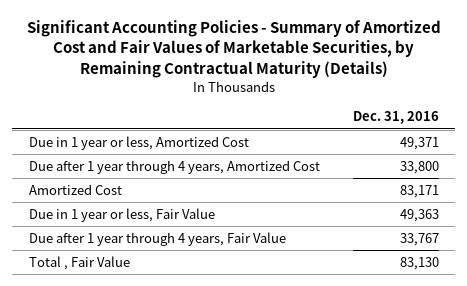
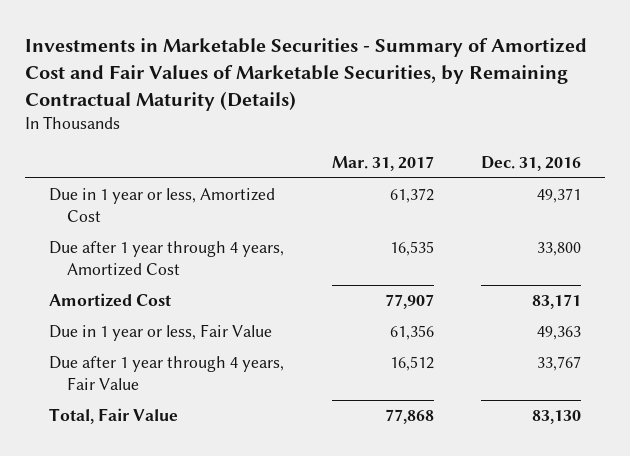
- Significant Accounting Policies - Summary of Amortized Cost and Fair Values of Marketable Securities, by Remaining Contractual Maturity (Details)
+ Investments in Marketable Securities - Summary of Amortized Cost and Fair Values of Marketable Securities, by Remaining Contractual Maturity (Details)
- | Dec. 31, 2016
+ | Mar. 31, 2017 | Dec. 31, 2016
- Total , Fair Value | 83,130
+ Total, Fair Value | 77,868 | 83,130

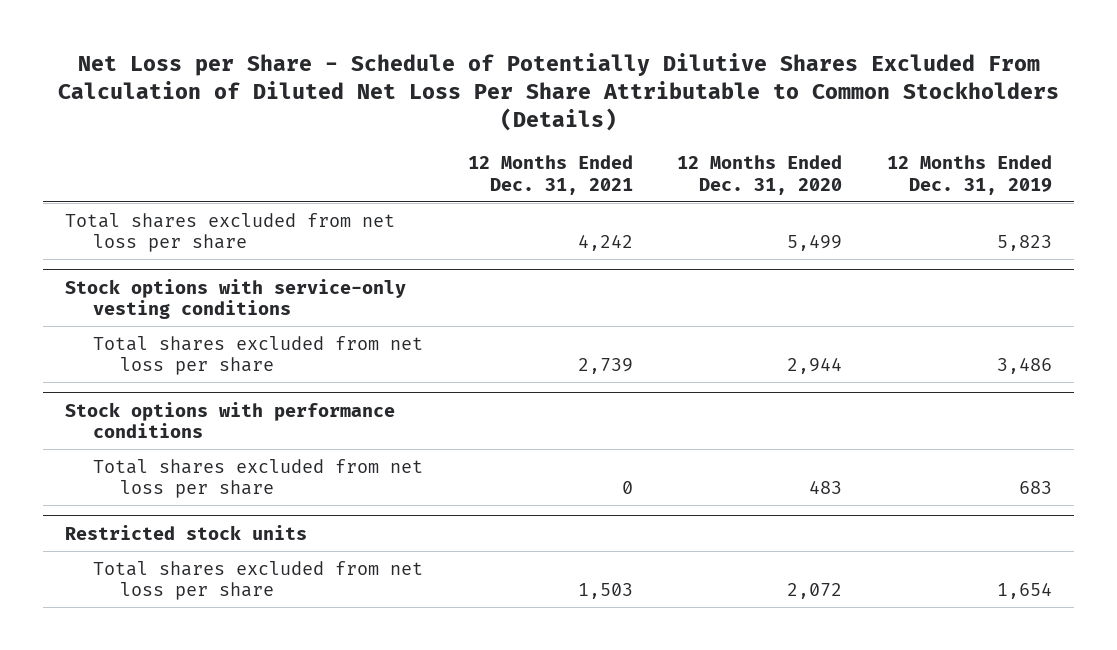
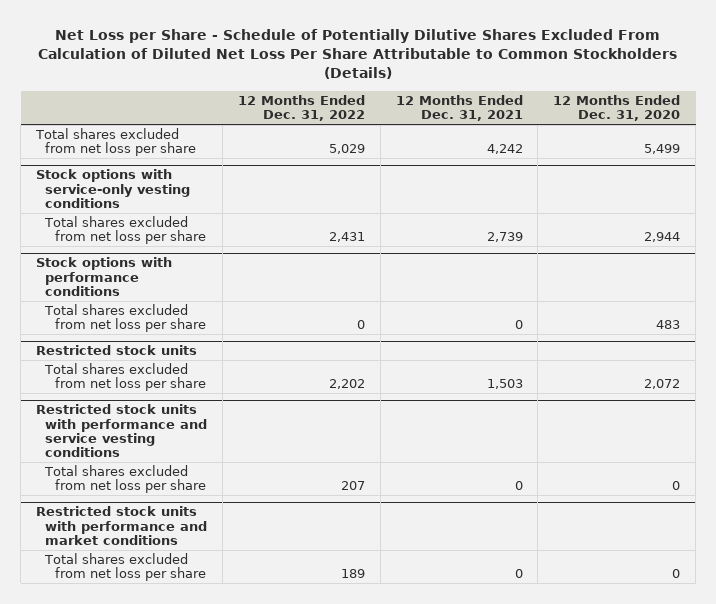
- | 12 Months Ended Dec. 31, 2021 | 12 Months Ended Dec. 31, 2020 | 12 Months Ended Dec. 31, 2019
+ | 12 Months Ended Dec. 31, 2022 | 12 Months Ended Dec. 31, 2021 | 12 Months Ended Dec. 31, 2020
+ Restricted stock units with performance and service vesting conditions
+ Total shares excluded from net loss per share | 207 | 0 | 0
+ Restricted stock units with performance and market conditions
+ Total shares excluded from net loss per share | 189 | 0 | 0

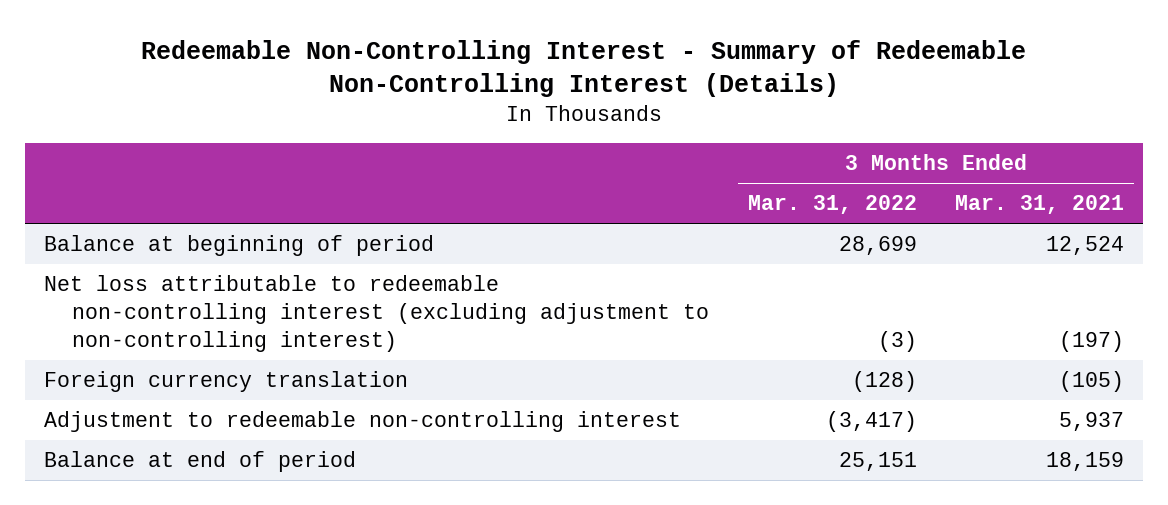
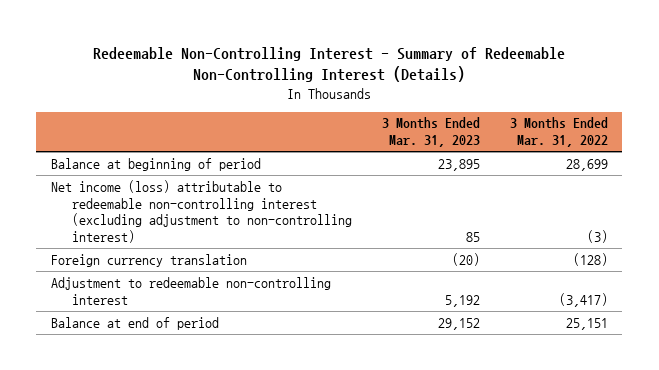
- | 3 Months Ended Mar. 31, 2022 | 3 Months Ended Mar. 31, 2021
+ | 3 Months Ended Mar. 31, 2023 | 3 Months Ended Mar. 31, 2022
- Net loss attributable to redeemable non-controlling interest (excluding adjustment to non-controlling interest) | (3) | (197)
+ Net income (loss) attributable to redeemable non-controlling interest (excluding adjustment to non-controlling interest) | 85 | (3)

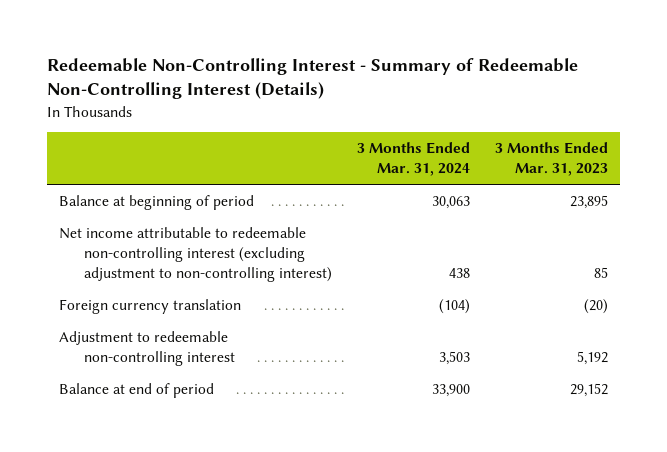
- | 3 Months Ended Mar. 31, 2023 | 3 Months Ended Mar. 31, 2022
+ | 3 Months Ended Mar. 31, 2024 | 3 Months Ended Mar. 31, 2023
- Net income (loss) attributable to redeemable non-controlling interest (excluding adjustment to non-controlling interest) | 85 | (3)
+ Net income attributable to redeemable non-controlling interest (excluding adjustment to non-controlling interest) | 438 | 85

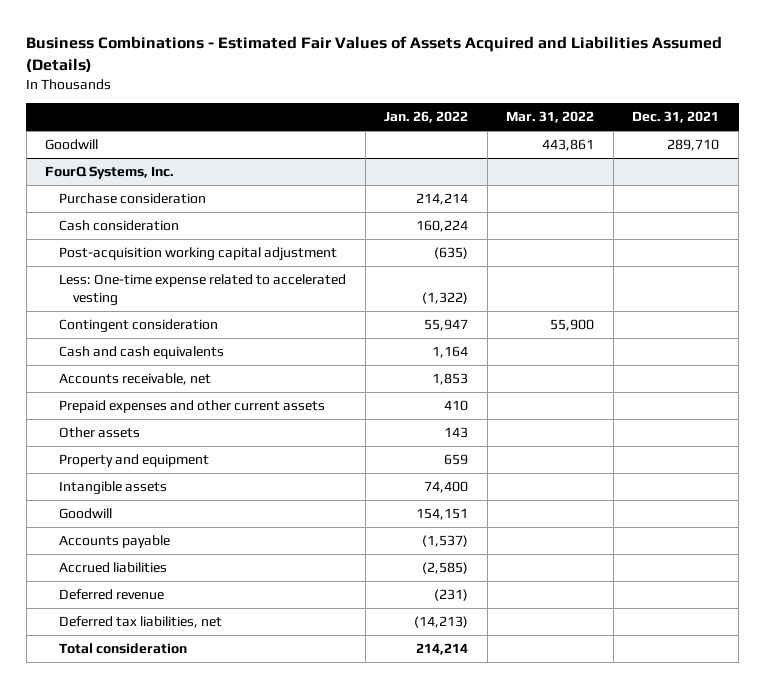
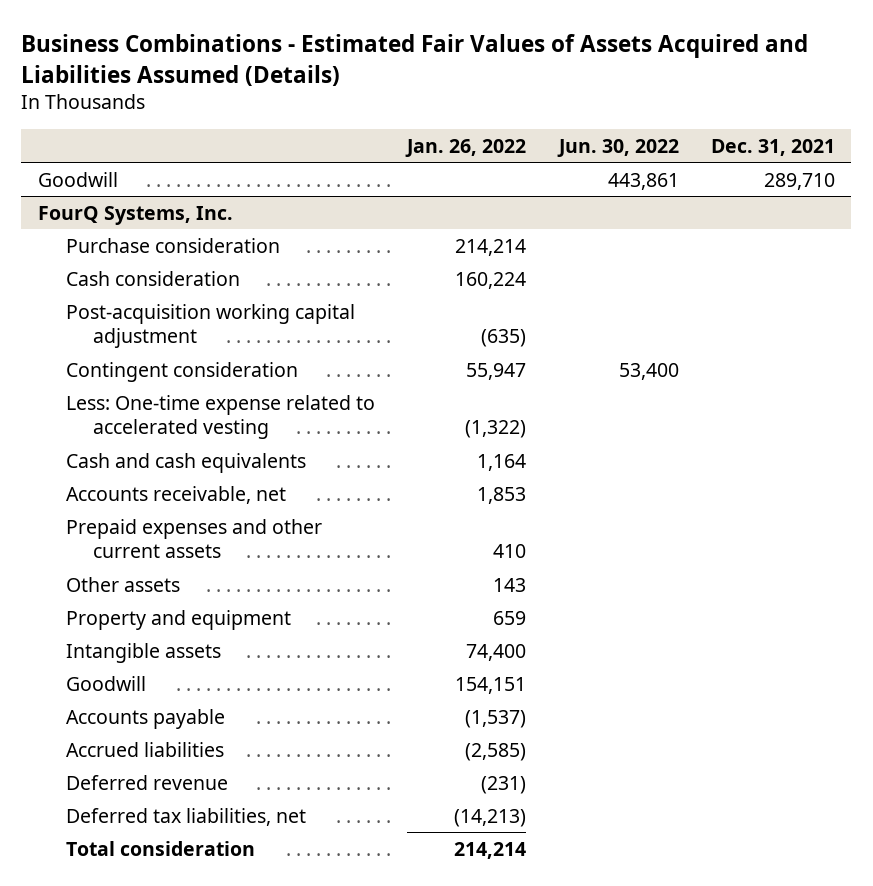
- | Jan. 26, 2022 | Mar. 31, 2022 | Dec. 31, 2021
+ | Jan. 26, 2022 | Jun. 30, 2022 | Dec. 31, 2021
@ FourQ Systems, Inc.
moved down: Less: One-time expense related to accelerated vesting | (1,322) | |

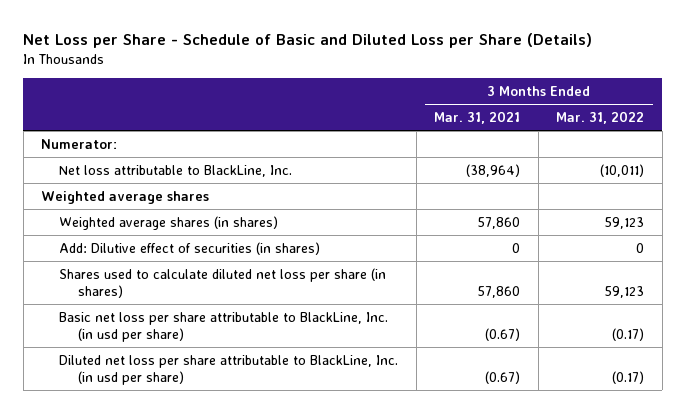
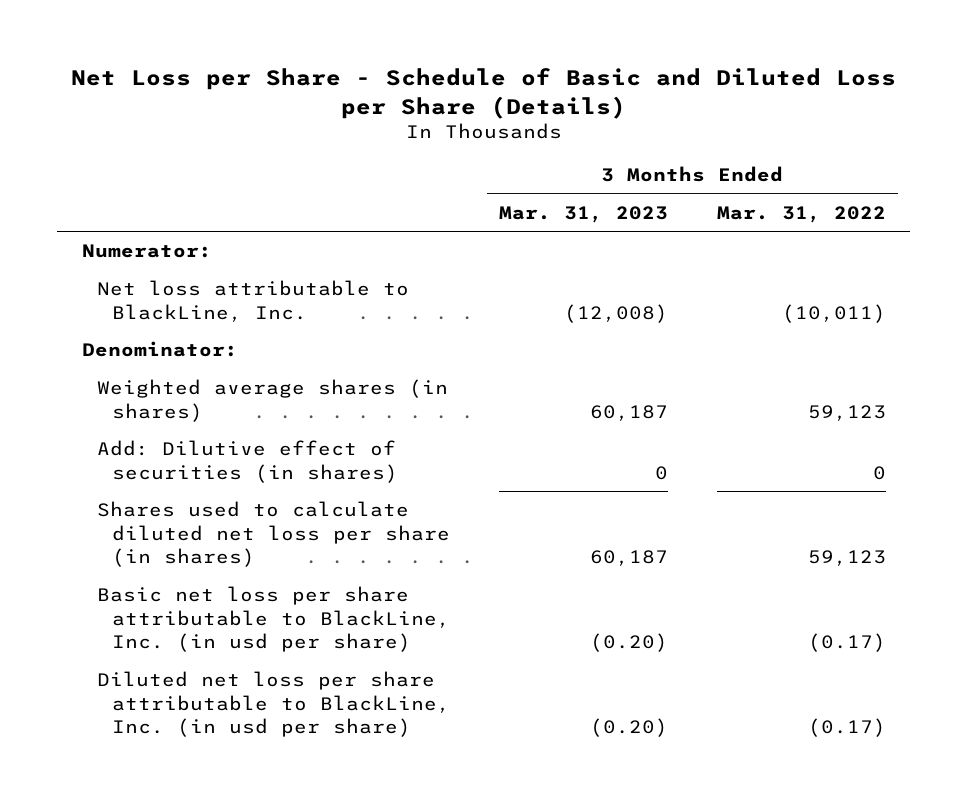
- | 3 Months Ended Mar. 31, 2021 | 3 Months Ended Mar. 31, 2022
+ | 3 Months Ended Mar. 31, 2023 | 3 Months Ended Mar. 31, 2022
- Weighted average shares
+ Denominator:

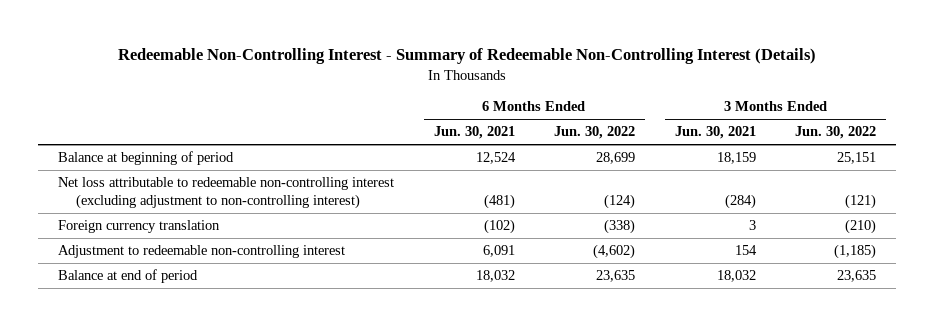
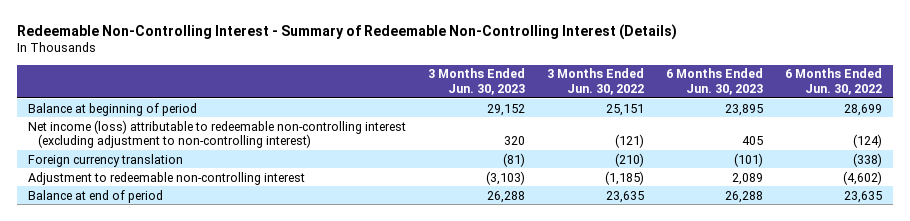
- | 6 Months Ended Jun. 30, 2021 | 6 Months Ended Jun. 30, 2022 | 3 Months Ended Jun. 30, 2021 | 3 Months Ended Jun. 30, 2022
+ | 3 Months Ended Jun. 30, 2023 | 3 Months Ended Jun. 30, 2022 | 6 Months Ended Jun. 30, 2023 | 6 Months Ended Jun. 30, 2022
- Net loss attributable to redeemable non-controlling interest (excluding adjustment to non-controlling interest) | (481) | (124) | (284) | (121)
+ Net income (loss) attributable to redeemable non-controlling interest (excluding adjustment to non-controlling interest) | 320 | (121) | 405 | (124)

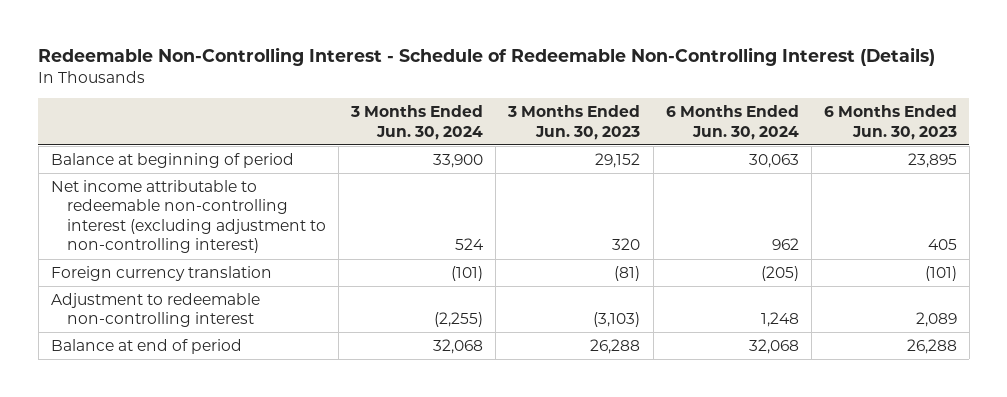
- Redeemable Non-Controlling Interest - Summary of Redeemable Non-Controlling Interest (Details)
+ Redeemable Non-Controlling Interest - Schedule of Redeemable Non-Controlling Interest (Details)
- | 3 Months Ended Jun. 30, 2023 | 3 Months Ended Jun. 30, 2022 | 6 Months Ended Jun. 30, 2023 | 6 Months Ended Jun. 30, 2022
+ | 3 Months Ended Jun. 30, 2024 | 3 Months Ended Jun. 30, 2023 | 6 Months Ended Jun. 30, 2024 | 6 Months Ended Jun. 30, 2023
- Net income (loss) attributable to redeemable non-controlling interest (excluding adjustment to non-controlling interest) | 320 | (121) | 405 | (124)
+ Net income attributable to redeemable non-controlling interest (excluding adjustment to non-controlling interest) | 524 | 320 | 962 | 405

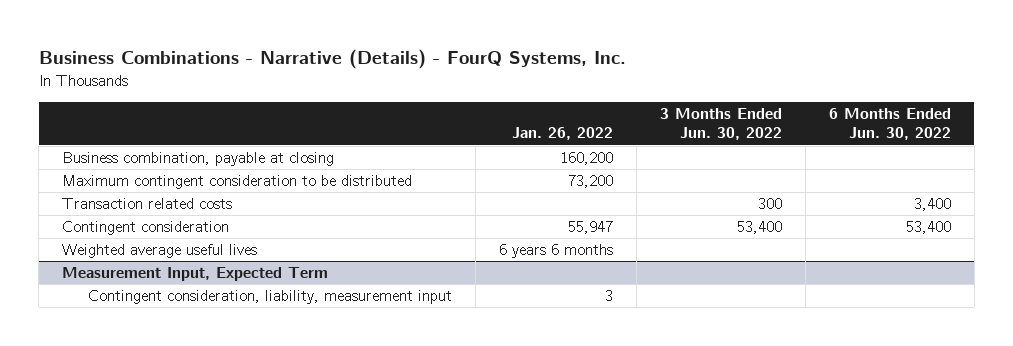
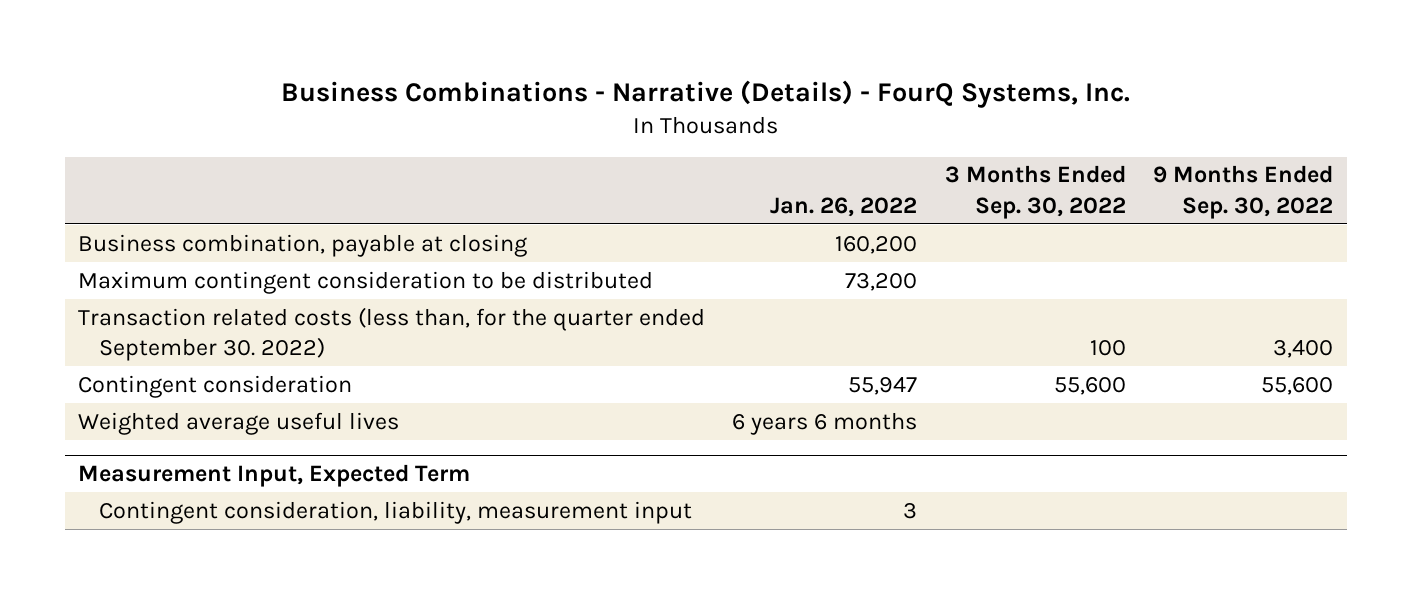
- | Jan. 26, 2022 | 3 Months Ended Jun. 30, 2022 | 6 Months Ended Jun. 30, 2022
+ | Jan. 26, 2022 | 3 Months Ended Sep. 30, 2022 | 9 Months Ended Sep. 30, 2022
- Transaction related costs | | 300 | 3,400
+ Transaction related costs (less than, for the quarter ended September 30. 2022) | | 100 | 3,400

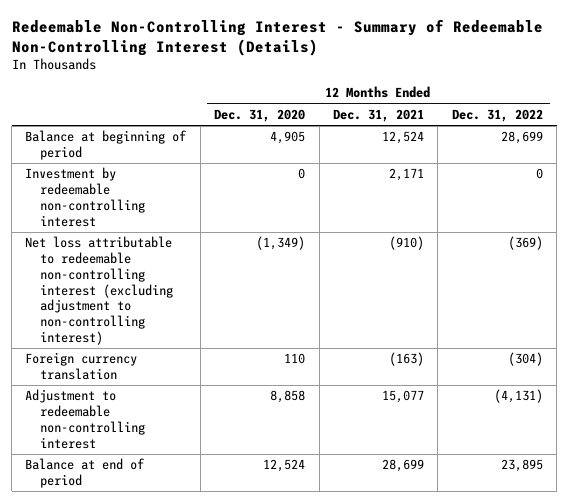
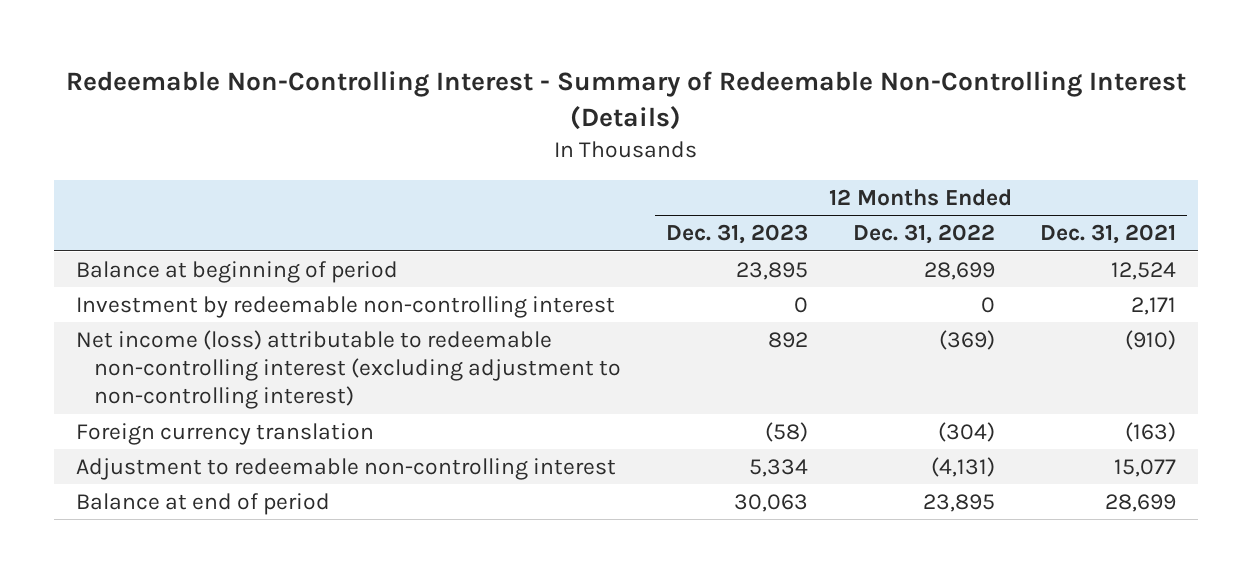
- | 12 Months Ended Dec. 31, 2020 | 12 Months Ended Dec. 31, 2021 | 12 Months Ended Dec. 31, 2022
+ | 12 Months Ended Dec. 31, 2023 | 12 Months Ended Dec. 31, 2022 | 12 Months Ended Dec. 31, 2021
- Net loss attributable to redeemable non-controlling interest (excluding adjustment to non-controlling interest) | (1,349) | (910) | (369)
+ Net income (loss) attributable to redeemable non-controlling interest (excluding adjustment to non-controlling interest) | 892 | (369) | (910)

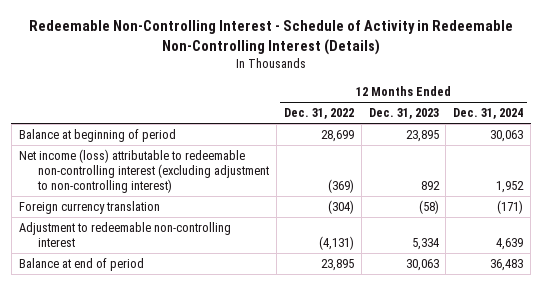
- Redeemable Non-Controlling Interest - Summary of Redeemable Non-Controlling Interest (Details)
+ Redeemable Non-Controlling Interest - Schedule of Activity in Redeemable Non-Controlling Interest (Details)
- | 12 Months Ended Dec. 31, 2023 | 12 Months Ended Dec. 31, 2022 | 12 Months Ended Dec. 31, 2021
+ | 12 Months Ended Dec. 31, 2022 | 12 Months Ended Dec. 31, 2023 | 12 Months Ended Dec. 31, 2024
- Investment by redeemable non-controlling interest | 0 | 0 | 2,171

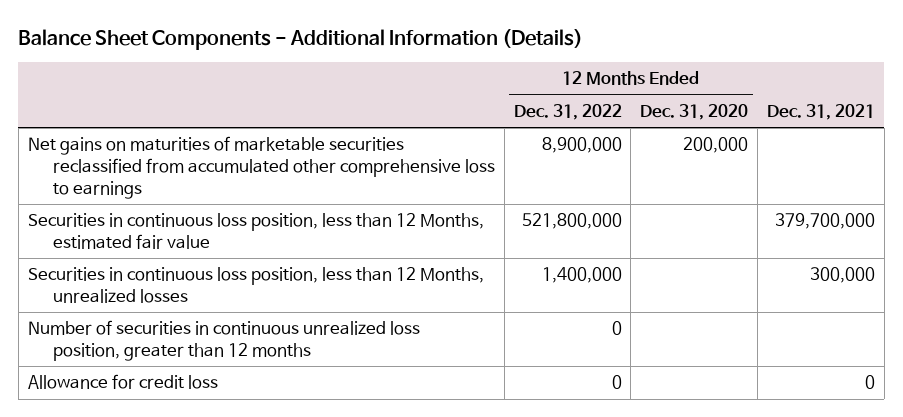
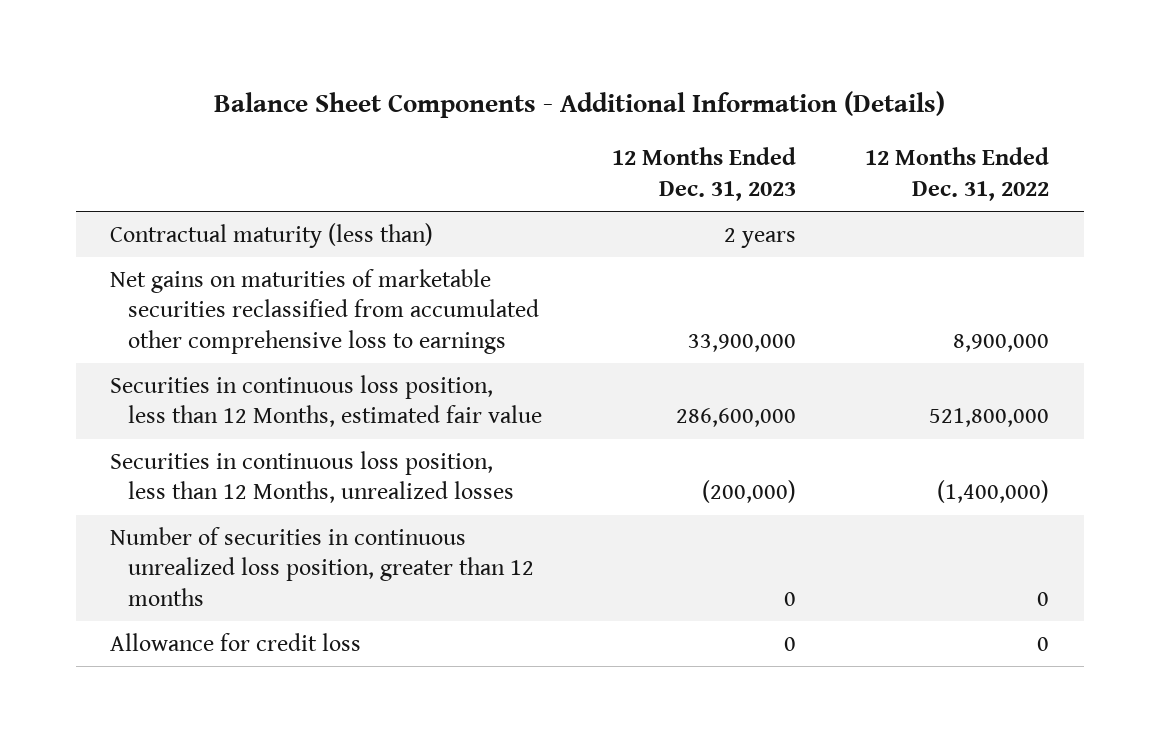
- | 12 Months Ended Dec. 31, 2022 | 12 Months Ended Dec. 31, 2020 | Dec. 31, 2021
+ | 12 Months Ended Dec. 31, 2023 | 12 Months Ended Dec. 31, 2022
+ Contractual maturity (less than) | 2 years |
- Securities in continuous loss position, less than 12 Months, unrealized losses | 1,400,000 | | 300,000
+ Securities in continuous loss position, less than 12 Months, unrealized losses | (200,000) | (1,400,000)

